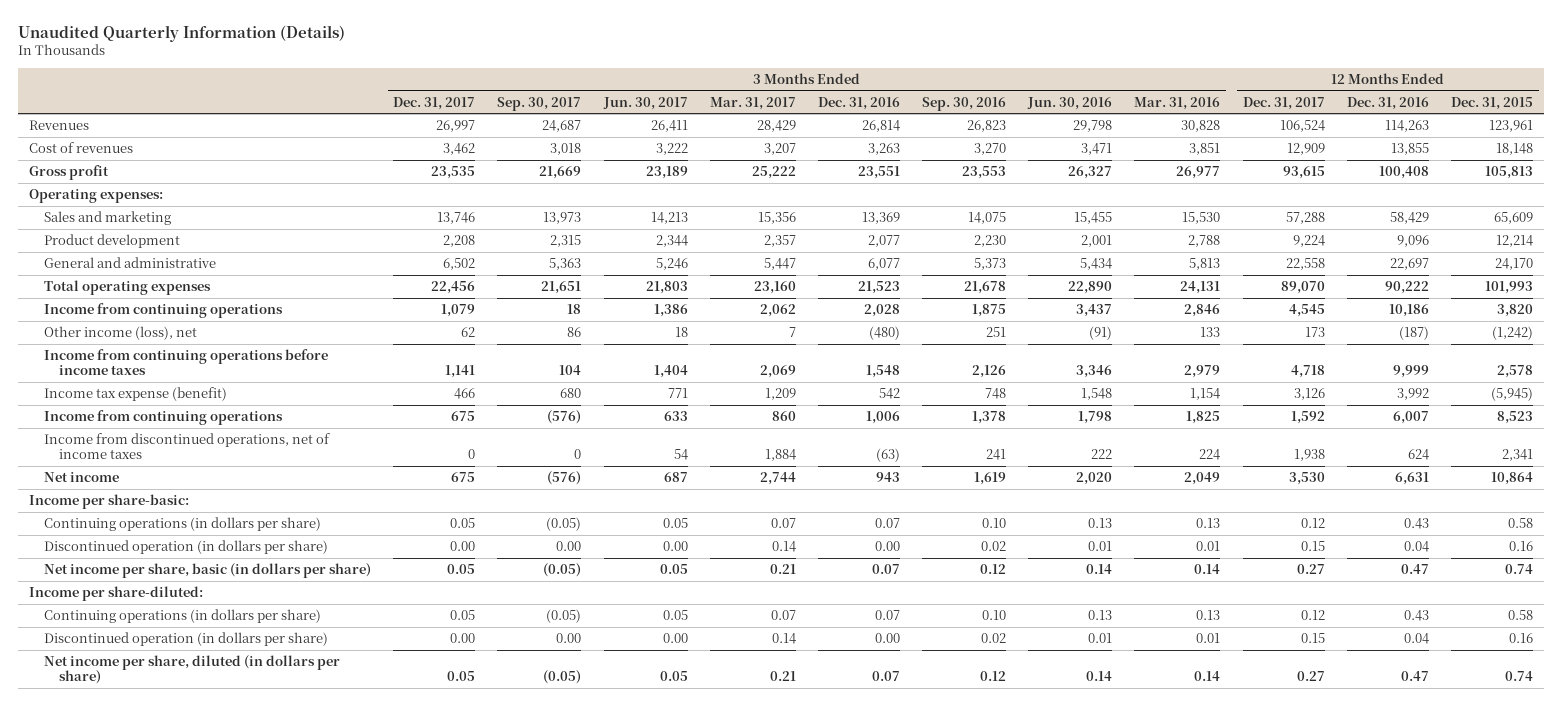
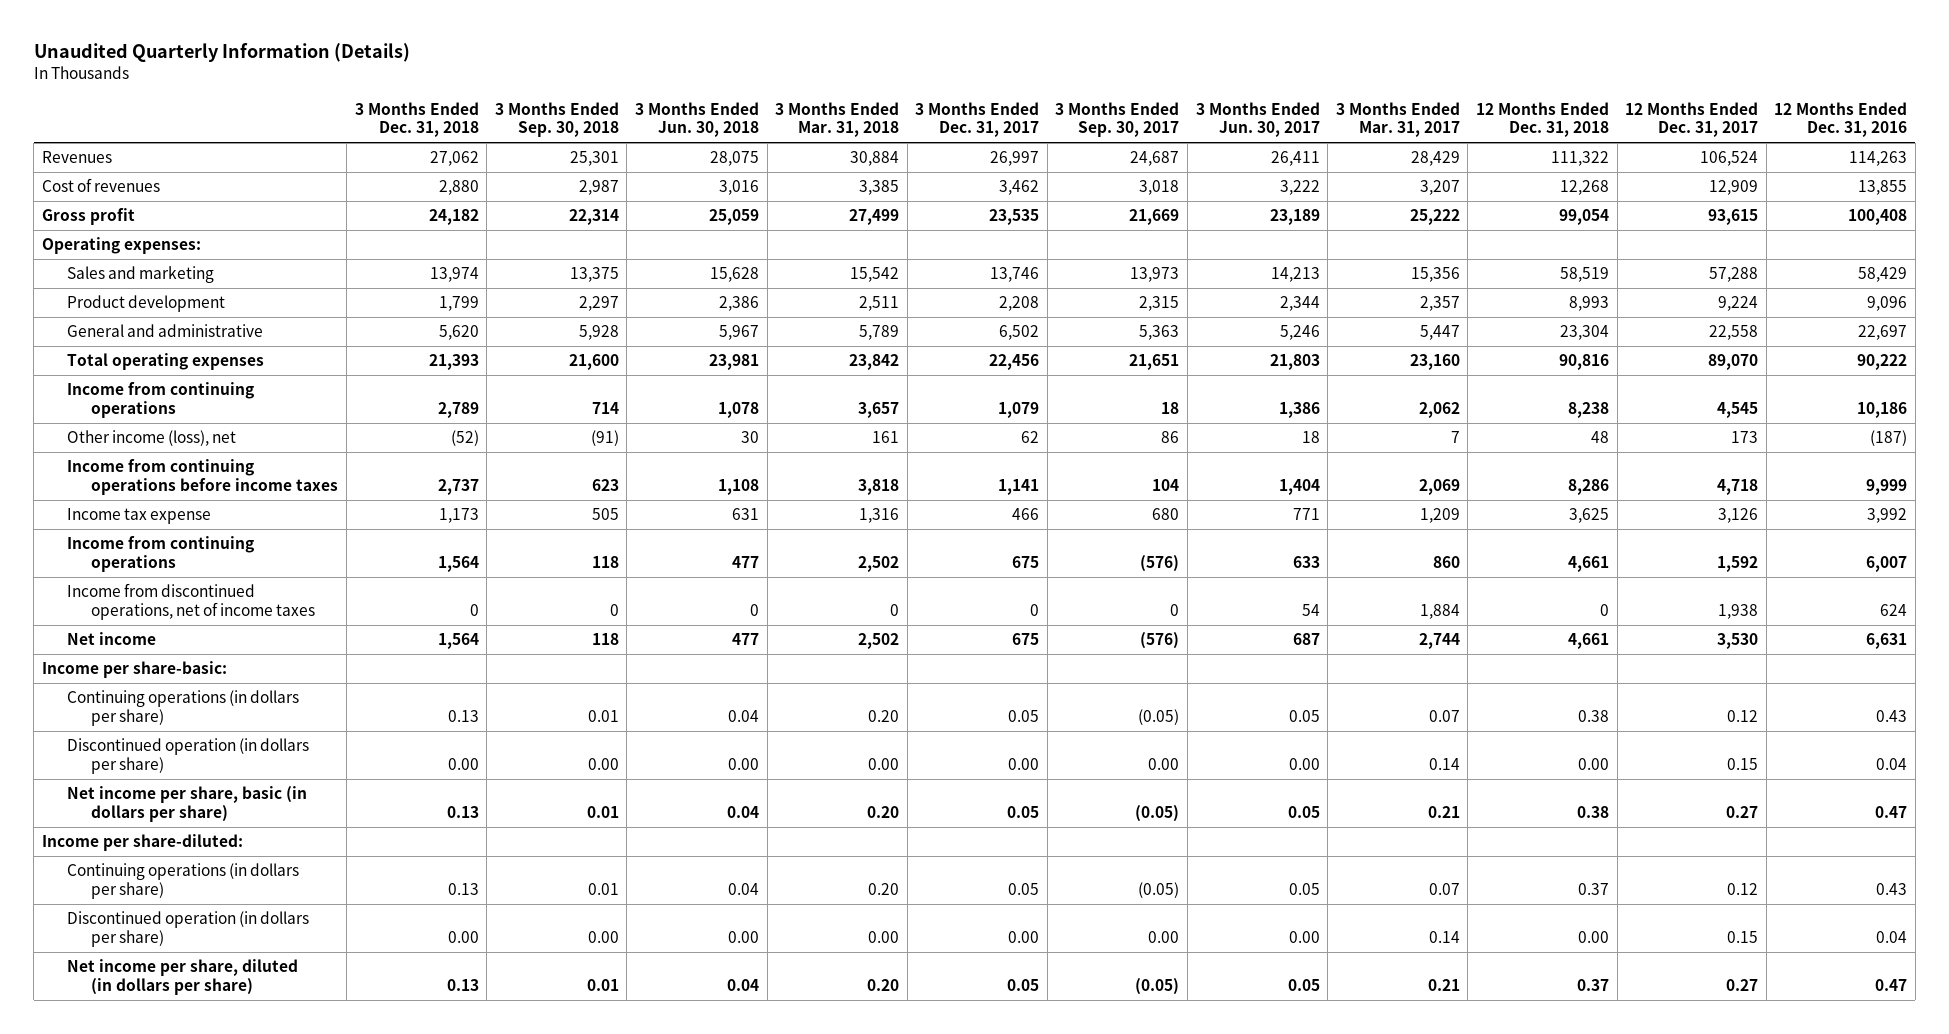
- | 3 Months Ended Dec. 31, 2017 | 3 Months Ended Sep. 30, 2017 | 3 Months Ended Jun. 30, 2017 | 3 Months Ended Mar. 31, 2017 | 3 Months Ended Dec. 31, 2016 | 3 Months Ended Sep. 30, 2016 | 3 Months Ended Jun. 30, 2016 | 3 Months Ended Mar. 31, 2016 | 12 Months Ended Dec. 31, 2017 | 12 Months Ended Dec. 31, 2016 | 12 Months Ended Dec. 31, 2015
+ | 3 Months Ended Dec. 31, 2018 | 3 Months Ended Sep. 30, 2018 | 3 Months Ended Jun. 30, 2018 | 3 Months Ended Mar. 31, 2018 | 3 Months Ended Dec. 31, 2017 | 3 Months Ended Sep. 30, 2017 | 3 Months Ended Jun. 30, 2017 | 3 Months Ended Mar. 31, 2017 | 12 Months Ended Dec. 31, 2018 | 12 Months Ended Dec. 31, 2017 | 12 Months Ended Dec. 31, 2016
- Income tax expense (benefit) | 466 | 680 | 771 | 1,209 | 542 | 748 | 1,548 | 1,154 | 3,126 | 3,992 | (5,945)
+ Income tax expense | 1,173 | 505 | 631 | 1,316 | 466 | 680 | 771 | 1,209 | 3,625 | 3,126 | 3,992

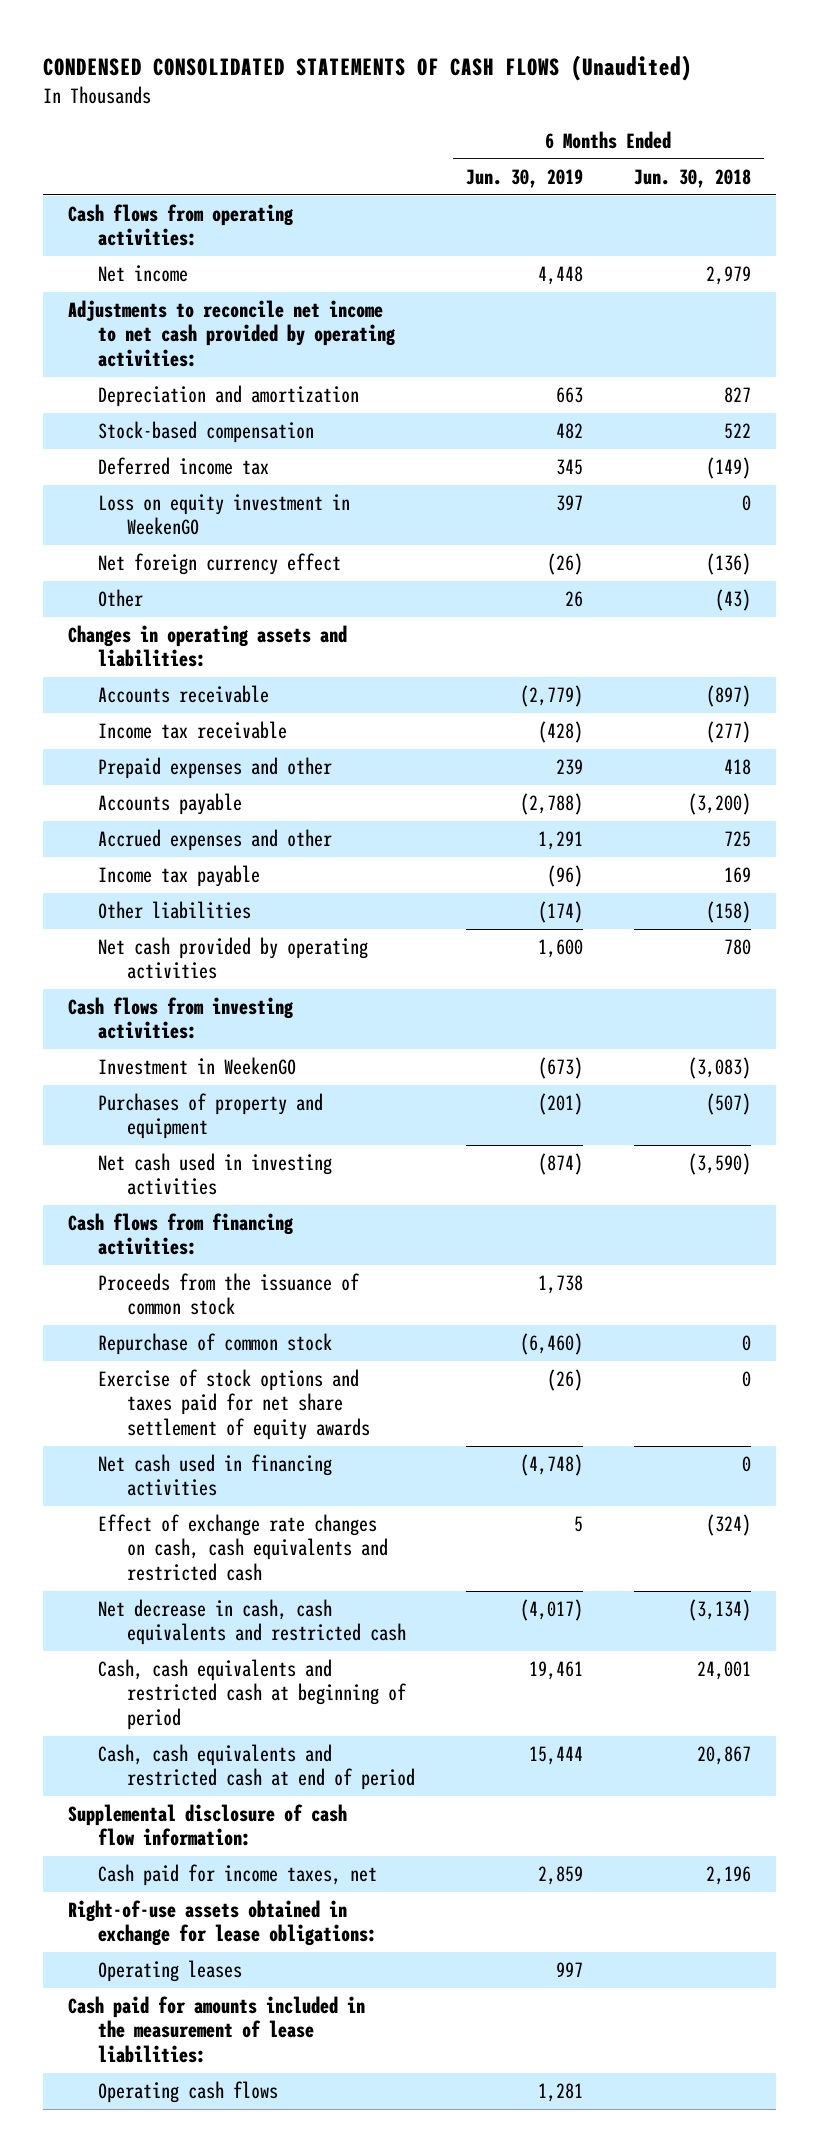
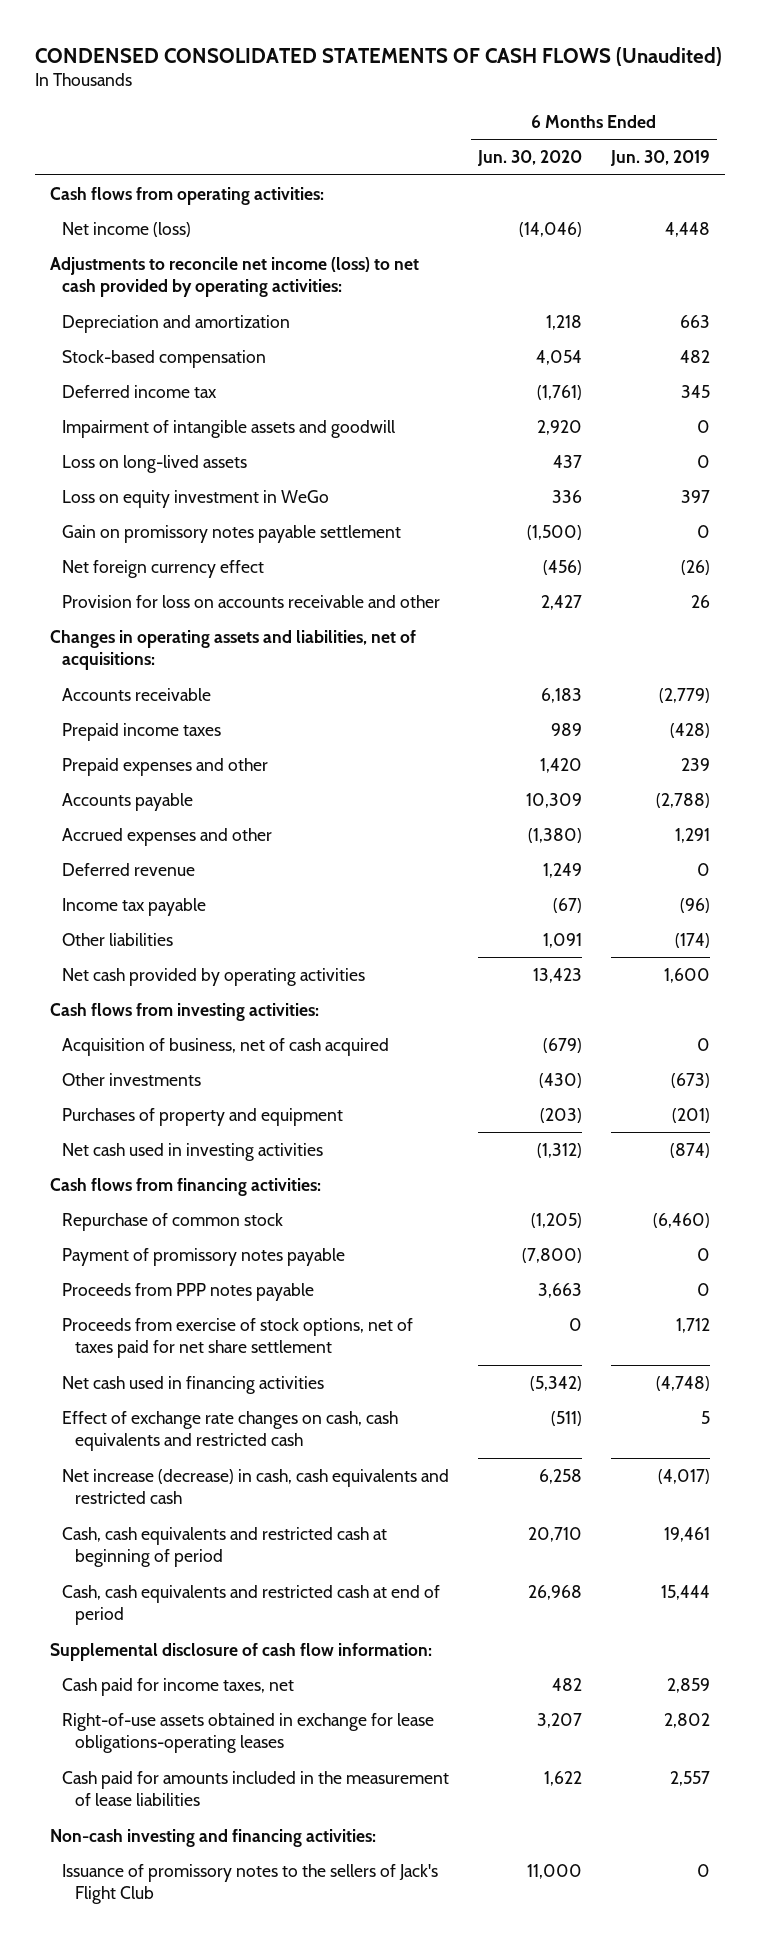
- | 6 Months Ended Jun. 30, 2019 | 6 Months Ended Jun. 30, 2018
+ | 6 Months Ended Jun. 30, 2020 | 6 Months Ended Jun. 30, 2019
- Net income | 4,448 | 2,979
- Adjustments to reconcile net income to net cash provided by operating activities:
+ Net income (loss) | (14,046) | 4,448
+ Adjustments to reconcile net income (loss) to net cash provided by operating activities:
- Loss on equity investment in WeekenGO | 397 | 0
+ Impairment of intangible assets and goodwill | 2,920 | 0
+ Loss on long-lived assets | 437 | 0
+ Loss on equity investment in WeGo | 336 | 397
+ Gain on promissory notes payable settlement | (1,500) | 0
- Other | 26 | (43)
- Changes in operating assets and liabilities:
+ Provision for loss on accounts receivable and other | 2,427 | 26
+ Changes in operating assets and liabilities, net of acquisitions:
- Income tax receivable | (428) | (277)
+ Prepaid income taxes | 989 | (428)
+ Deferred revenue | 1,249 | 0
- Investment in WeekenGO | (673) | (3,083)
+ Acquisition of business, net of cash acquired | (679) | 0
+ Other investments | (430) | (673)
- Proceeds from the issuance of common stock | 1,738 |
- Exercise of stock options and taxes paid for net share settlement of equity awards | (26) | 0
+ Payment of promissory notes payable | (7,800) | 0
+ Proceeds from PPP notes payable | 3,663 | 0
+ Proceeds from exercise of stock options, net of taxes paid for net share settlement | 0 | 1,712
- Net decrease in cash, cash equivalents and restricted cash | (4,017) | (3,134)
+ Net increase (decrease) in cash, cash equivalents and restricted cash | 6,258 | (4,017)
- Right-of-use assets obtained in exchange for lease obligations:
- Operating leases | 997 |
- Cash paid for amounts included in the measurement of lease liabilities:
- Operating cash flows | 1,281 |
+ Right-of-use assets obtained in exchange for lease obligations-operating leases | 3,207 | 2,802
+ Cash paid for amounts included in the measurement of lease liabilities | 1,622 | 2,557
+ Non-cash investing and financing activities:
+ Issuance of promissory notes to the sellers of Jack's Flight Club | 11,000 | 0

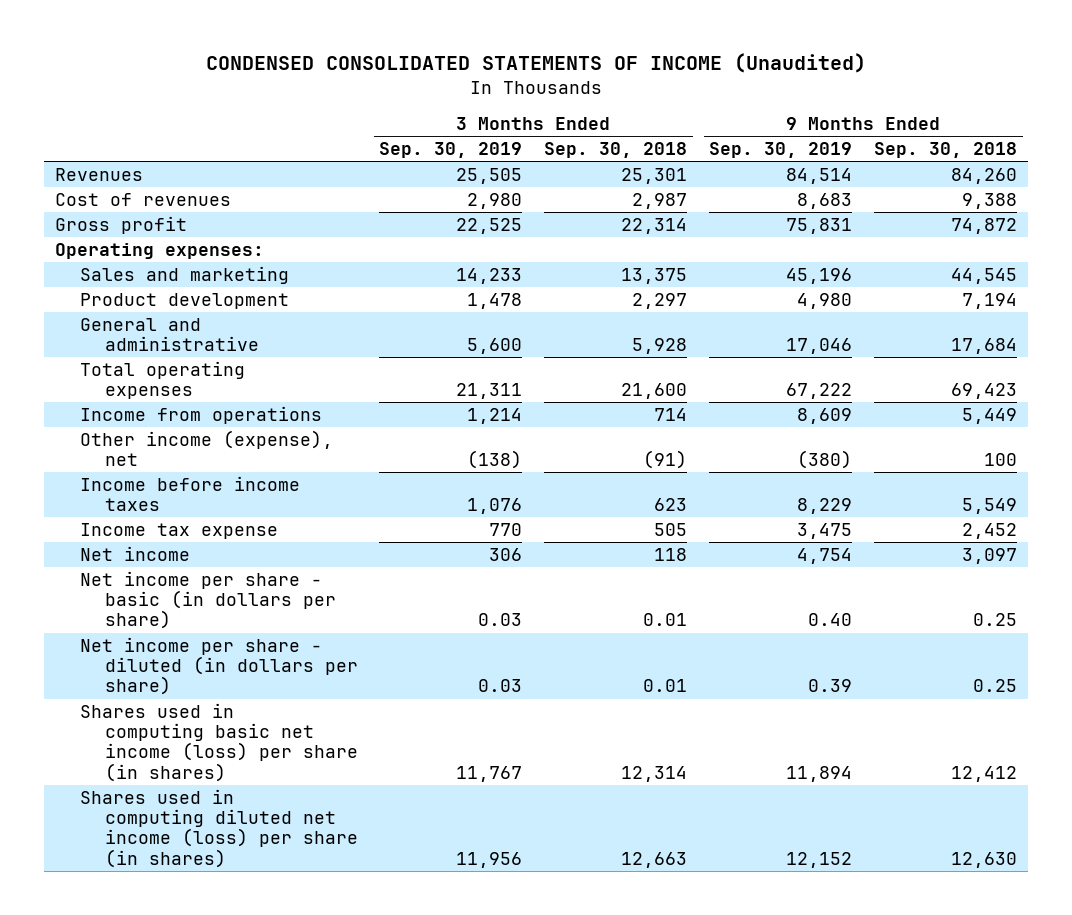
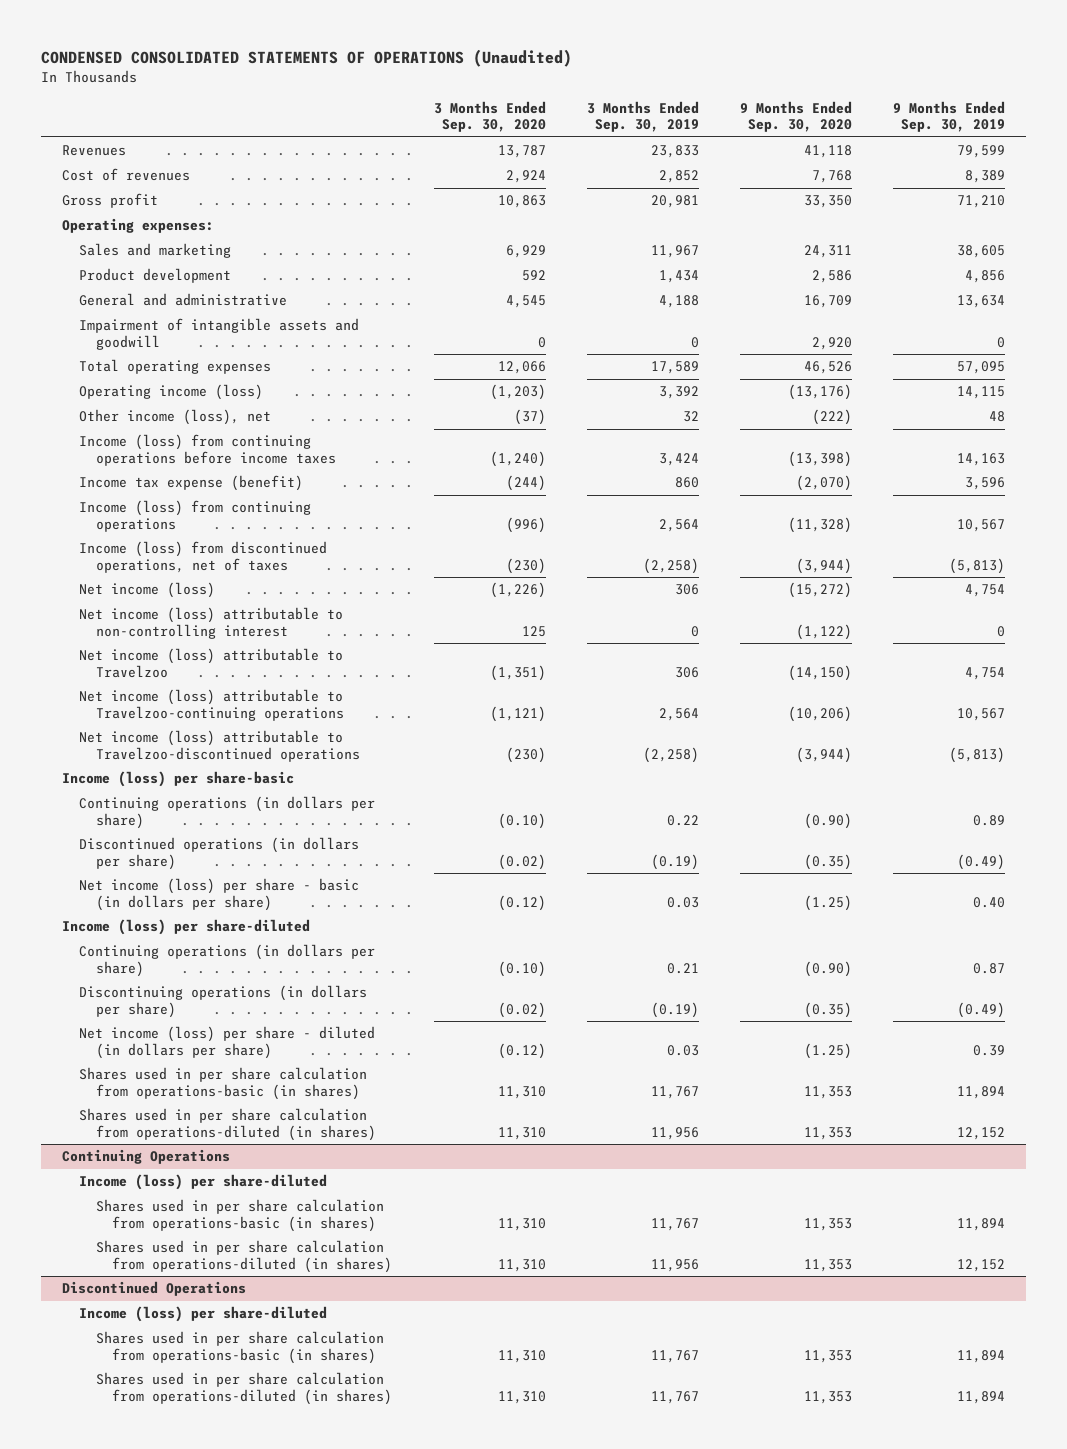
- CONDENSED CONSOLIDATED STATEMENTS OF INCOME (Unaudited)
+ CONDENSED CONSOLIDATED STATEMENTS OF OPERATIONS (Unaudited)
- | 3 Months Ended Sep. 30, 2019 | 3 Months Ended Sep. 30, 2018 | 9 Months Ended Sep. 30, 2019 | 9 Months Ended Sep. 30, 2018
+ | 3 Months Ended Sep. 30, 2020 | 3 Months Ended Sep. 30, 2019 | 9 Months Ended Sep. 30, 2020 | 9 Months Ended Sep. 30, 2019
- Revenues | 25,505 | 25,301 | 84,514 | 84,260
- Cost of revenues | 2,980 | 2,987 | 8,683 | 9,388
- Gross profit | 22,525 | 22,314 | 75,831 | 74,872
+ Revenues | 13,787 | 23,833 | 41,118 | 79,599
+ Cost of revenues | 2,924 | 2,852 | 7,768 | 8,389
+ Gross profit | 10,863 | 20,981 | 33,350 | 71,210
- Sales and marketing | 14,233 | 13,375 | 45,196 | 44,545
- Product development | 1,478 | 2,297 | 4,980 | 7,194
- General and administrative | 5,600 | 5,928 | 17,046 | 17,684
- Total operating expenses | 21,311 | 21,600 | 67,222 | 69,423
- Income from operations | 1,214 | 714 | 8,609 | 5,449
- Other income (expense), net | (138) | (91) | (380) | 100
- Income before income taxes | 1,076 | 623 | 8,229 | 5,549
- Income tax expense | 770 | 505 | 3,475 | 2,452
- Net income | 306 | 118 | 4,754 | 3,097
- Net income per share - basic (in dollars per share) | 0.03 | 0.01 | 0.40 | 0.25
- Net income per share - diluted (in dollars per share) | 0.03 | 0.01 | 0.39 | 0.25
- Shares used in computing basic net income (loss) per share (in shares) | 11,767 | 12,314 | 11,894 | 12,412
- Shares used in computing diluted net income (loss) per share (in shares) | 11,956 | 12,663 | 12,152 | 12,630
+ Sales and marketing | 6,929 | 11,967 | 24,311 | 38,605
+ Product development | 592 | 1,434 | 2,586 | 4,856
+ General and administrative | 4,545 | 4,188 | 16,709 | 13,634
+ Impairment of intangible assets and goodwill | 0 | 0 | 2,920 | 0
+ Total operating expenses | 12,066 | 17,589 | 46,526 | 57,095
+ Operating income (loss) | (1,203) | 3,392 | (13,176) | 14,115
+ Other income (loss), net | (37) | 32 | (222) | 48
+ Income (loss) from continuing operations before income taxes | (1,240) | 3,424 | (13,398) | 14,163
+ Income tax expense (benefit) | (244) | 860 | (2,070) | 3,596
+ Income (loss) from continuing operations | (996) | 2,564 | (11,328) | 10,567
+ Income (loss) from discontinued operations, net of taxes | (230) | (2,258) | (3,944) | (5,813)
+ Net income (loss) | (1,226) | 306 | (15,272) | 4,754
+ Net income (loss) attributable to non-controlling interest | 125 | 0 | (1,122) | 0
+ Net income (loss) attributable to Travelzoo | (1,351) | 306 | (14,150) | 4,754
+ Net income (loss) attributable to Travelzoo-continuing operations | (1,121) | 2,564 | (10,206) | 10,567
+ Net income (loss) attributable to Travelzoo-discontinued operations | (230) | (2,258) | (3,944) | (5,813)
+ Income (loss) per share-basic
+ Continuing operations (in dollars per share) | (0.10) | 0.22 | (0.90) | 0.89
+ Discontinued operations (in dollars per share) | (0.02) | (0.19) | (0.35) | (0.49)
+ Net income (loss) per share - basic (in dollars per share) | (0.12) | 0.03 | (1.25) | 0.40
+ Income (loss) per share-diluted
+ Continuing operations (in dollars per share) | (0.10) | 0.21 | (0.90) | 0.87
+ Discontinuing operations (in dollars per share) | (0.02) | (0.19) | (0.35) | (0.49)
+ Net income (loss) per share - diluted (in dollars per share) | (0.12) | 0.03 | (1.25) | 0.39
+ Shares used in per share calculation from operations-basic (in shares) | 11,310 | 11,767 | 11,353 | 11,894
+ Shares used in per share calculation from operations-diluted (in shares) | 11,310 | 11,956 | 11,353 | 12,152
+ Continuing Operations
+ Income (loss) per share-diluted
+ Shares used in per share calculation from operations-basic (in shares) | 11,310 | 11,767 | 11,353 | 11,894
+ Shares used in per share calculation from operations-diluted (in shares) | 11,310 | 11,956 | 11,353 | 12,152
+ Discontinued Operations
+ Income (loss) per share-diluted
+ Shares used in per share calculation from operations-basic (in shares) | 11,310 | 11,767 | 11,353 | 11,894
+ Shares used in per share calculation from operations-diluted (in shares) | 11,310 | 11,767 | 11,353 | 11,894

